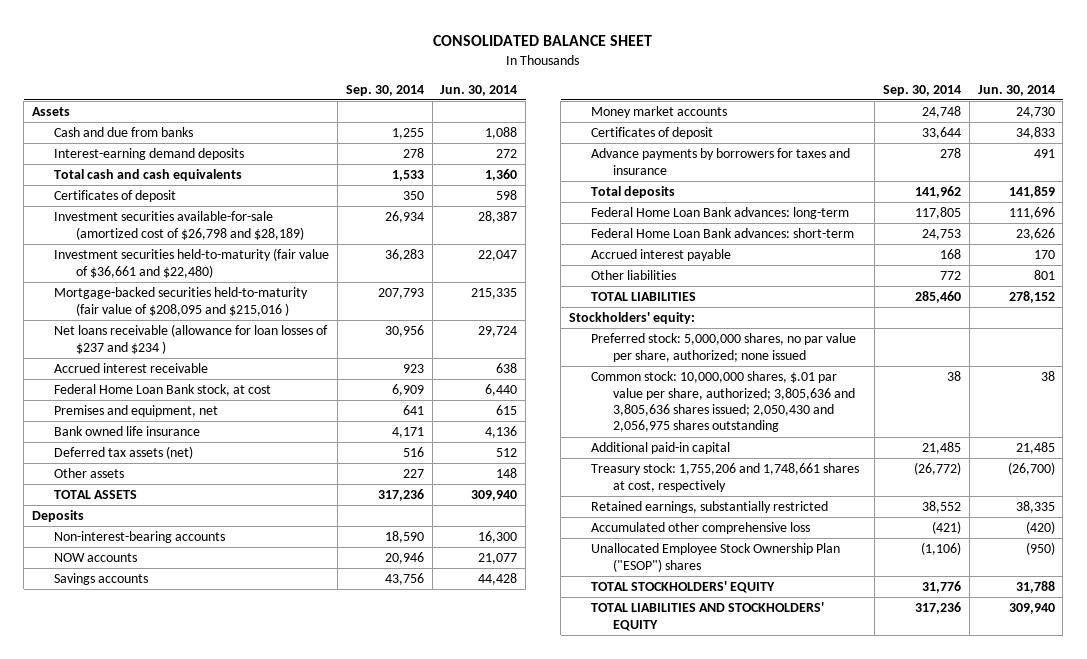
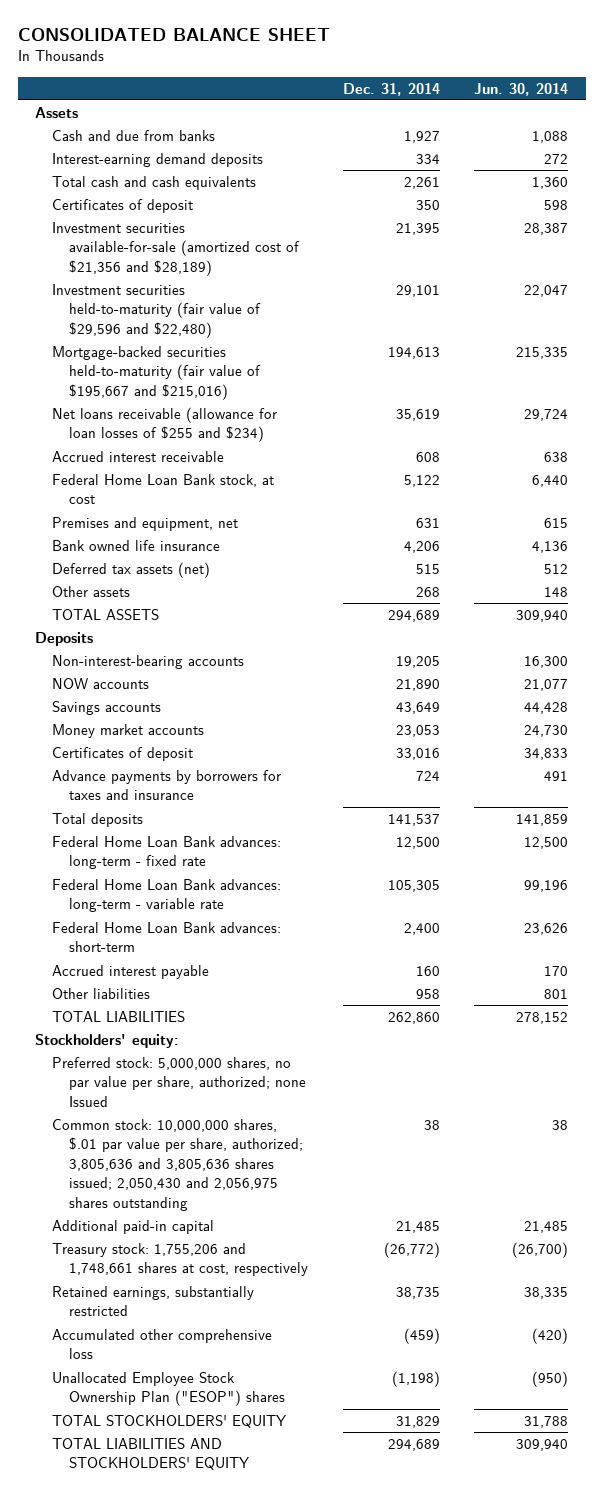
- | Sep. 30, 2014 | Jun. 30, 2014
+ | Dec. 31, 2014 | Jun. 30, 2014
- Investment securities available-for-sale (amortized cost of $26,798 and $28,189) | 26,934 | 28,387
- Investment securities held-to-maturity (fair value of $36,661 and $22,480) | 36,283 | 22,047
- Mortgage-backed securities held-to-maturity (fair value of $208,095 and $215,016 ) | 207,793 | 215,335
- Net loans receivable (allowance for loan losses of $237 and $234 ) | 30,956 | 29,724
+ Investment securities available-for-sale (amortized cost of $21,356 and $28,189) | 21,395 | 28,387
+ Investment securities held-to-maturity (fair value of $29,596 and $22,480) | 29,101 | 22,047
+ Mortgage-backed securities held-to-maturity (fair value of $195,667 and $215,016) | 194,613 | 215,335
+ Net loans receivable (allowance for loan losses of $255 and $234) | 35,619 | 29,724
- Federal Home Loan Bank advances: long-term | 117,805 | 111,696
+ Federal Home Loan Bank advances: long-term - fixed rate | 12,500 | 12,500
+ Federal Home Loan Bank advances: long-term - variable rate | 105,305 | 99,196
- Preferred stock: 5,000,000 shares, no par value per share, authorized; none issued
+ Preferred stock: 5,000,000 shares, no par value per share, authorized; none Issued

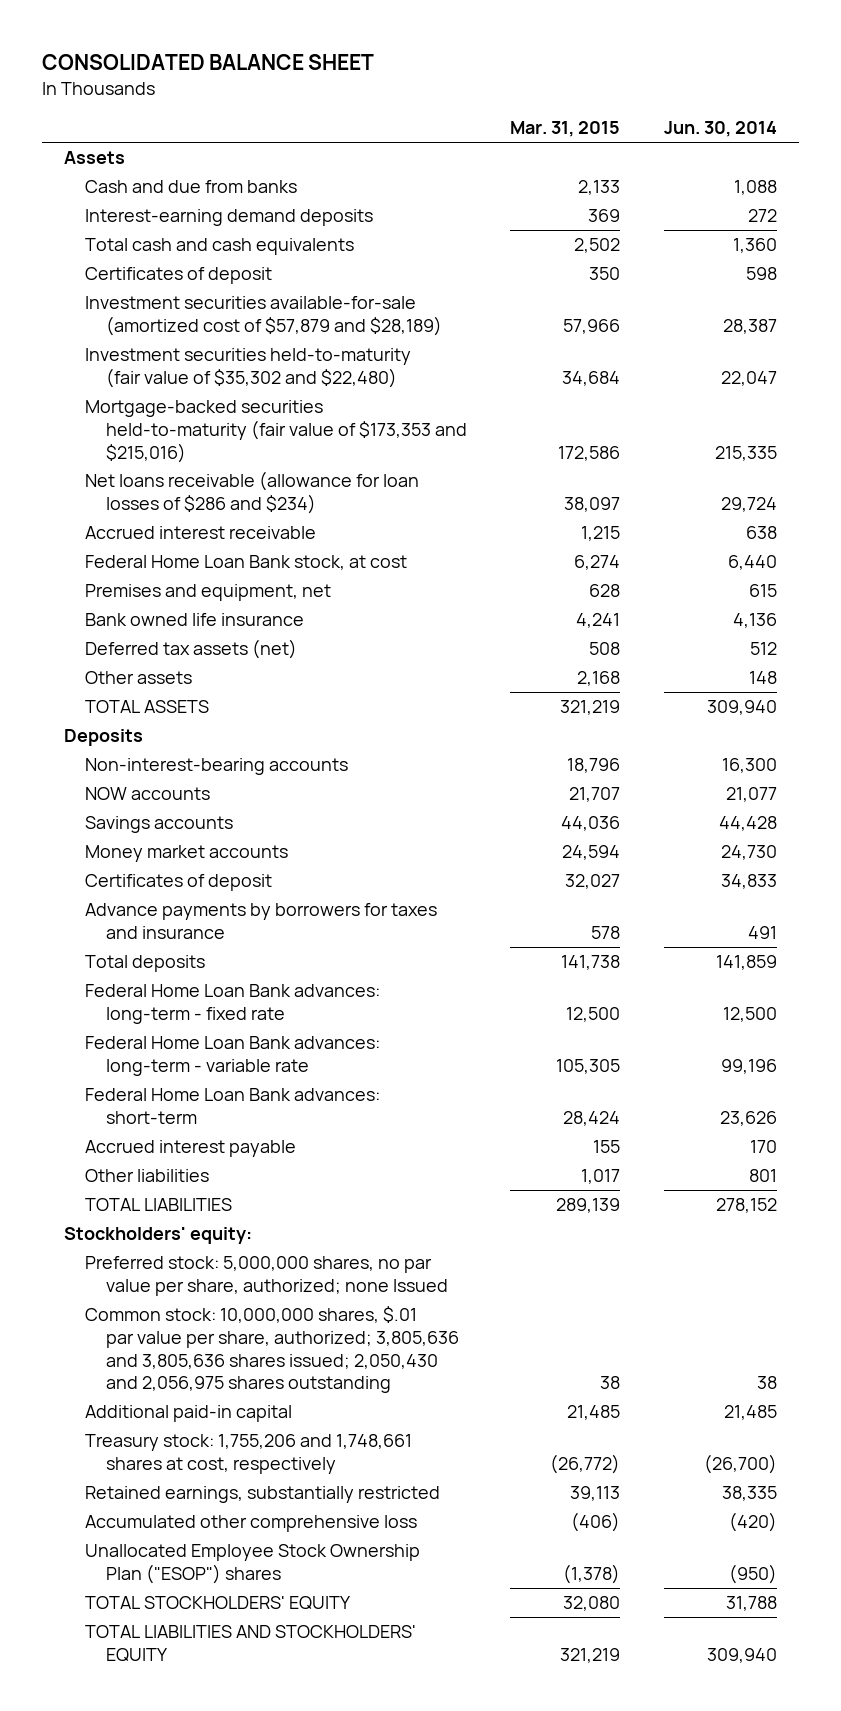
- | Dec. 31, 2014 | Jun. 30, 2014
+ | Mar. 31, 2015 | Jun. 30, 2014
- Investment securities available-for-sale (amortized cost of $21,356 and $28,189) | 21,395 | 28,387
- Investment securities held-to-maturity (fair value of $29,596 and $22,480) | 29,101 | 22,047
- Mortgage-backed securities held-to-maturity (fair value of $195,667 and $215,016) | 194,613 | 215,335
- Net loans receivable (allowance for loan losses of $255 and $234) | 35,619 | 29,724
+ Investment securities available-for-sale (amortized cost of $57,879 and $28,189) | 57,966 | 28,387
+ Investment securities held-to-maturity (fair value of $35,302 and $22,480) | 34,684 | 22,047
+ Mortgage-backed securities held-to-maturity (fair value of $173,353 and $215,016) | 172,586 | 215,335
+ Net loans receivable (allowance for loan losses of $286 and $234) | 38,097 | 29,724

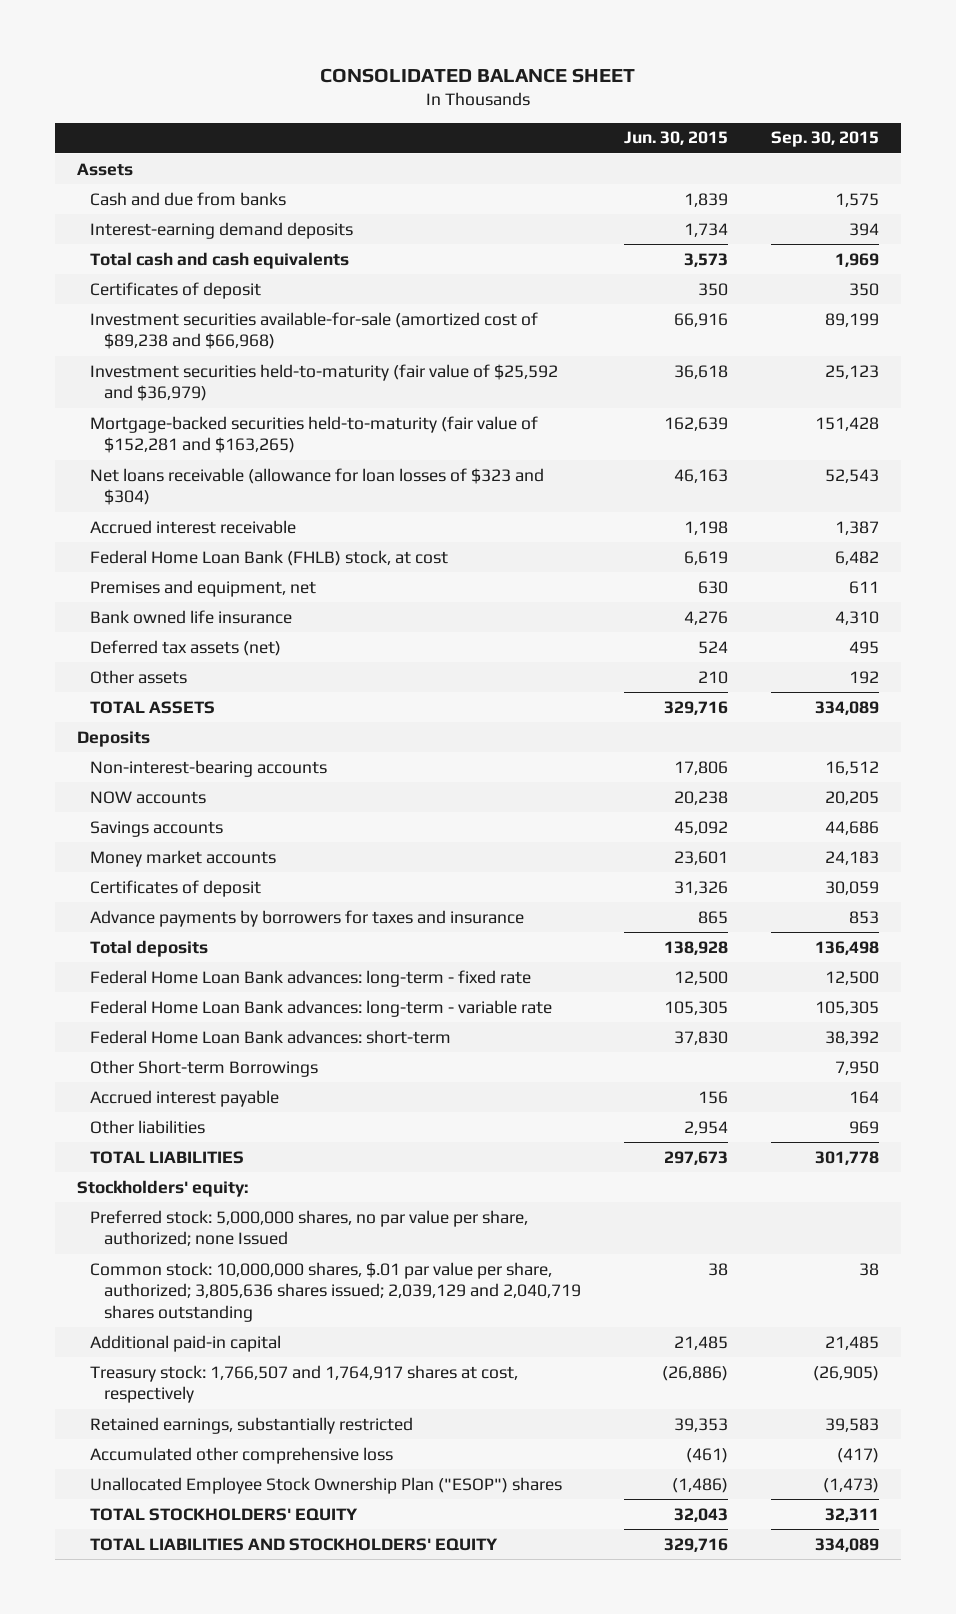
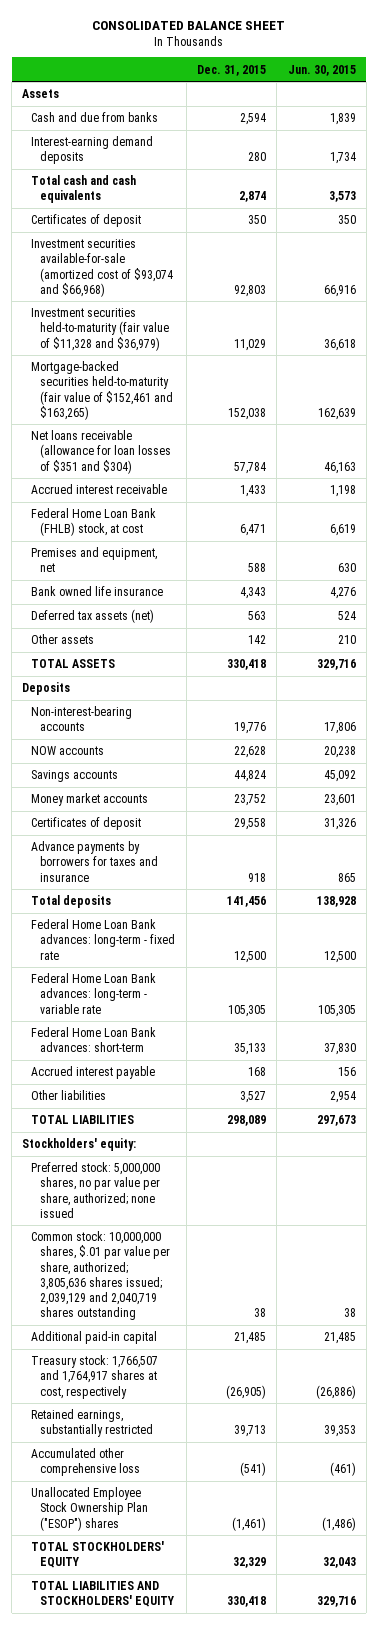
- | Jun. 30, 2015 | Sep. 30, 2015
+ | Dec. 31, 2015 | Jun. 30, 2015
- Investment securities available-for-sale (amortized cost of $89,238 and $66,968) | 66,916 | 89,199
- Investment securities held-to-maturity (fair value of $25,592 and $36,979) | 36,618 | 25,123
- Mortgage-backed securities held-to-maturity (fair value of $152,281 and $163,265) | 162,639 | 151,428
- Net loans receivable (allowance for loan losses of $323 and $304) | 46,163 | 52,543
+ Investment securities available-for-sale (amortized cost of $93,074 and $66,968) | 92,803 | 66,916
+ Investment securities held-to-maturity (fair value of $11,328 and $36,979) | 11,029 | 36,618
+ Mortgage-backed securities held-to-maturity (fair value of $152,461 and $163,265) | 152,038 | 162,639
+ Net loans receivable (allowance for loan losses of $351 and $304) | 57,784 | 46,163
- Other Short-term Borrowings | | 7,950
- Preferred stock: 5,000,000 shares, no par value per share, authorized; none Issued
+ Preferred stock: 5,000,000 shares, no par value per share, authorized; none issued

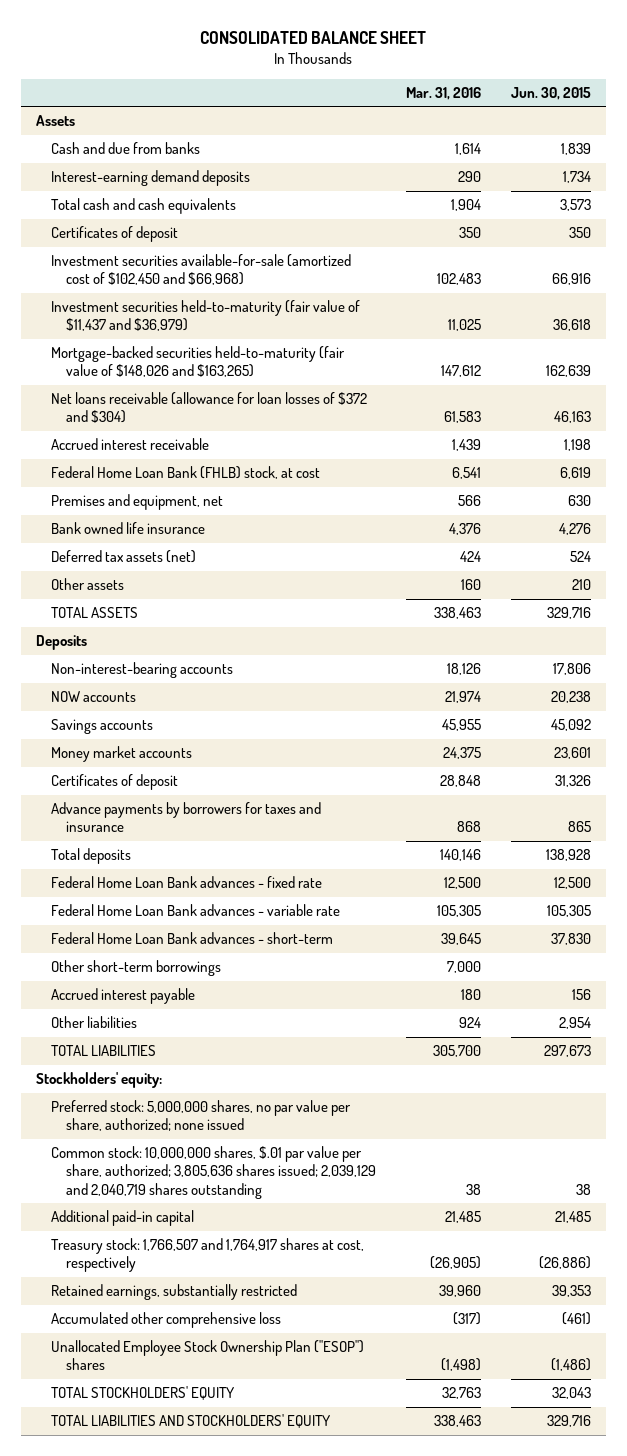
- | Dec. 31, 2015 | Jun. 30, 2015
+ | Mar. 31, 2016 | Jun. 30, 2015
- Investment securities available-for-sale (amortized cost of $93,074 and $66,968) | 92,803 | 66,916
- Investment securities held-to-maturity (fair value of $11,328 and $36,979) | 11,029 | 36,618
- Mortgage-backed securities held-to-maturity (fair value of $152,461 and $163,265) | 152,038 | 162,639
- Net loans receivable (allowance for loan losses of $351 and $304) | 57,784 | 46,163
+ Investment securities available-for-sale (amortized cost of $102,450 and $66,968) | 102,483 | 66,916
+ Investment securities held-to-maturity (fair value of $11,437 and $36,979) | 11,025 | 36,618
+ Mortgage-backed securities held-to-maturity (fair value of $148,026 and $163,265) | 147,612 | 162,639
+ Net loans receivable (allowance for loan losses of $372 and $304) | 61,583 | 46,163
- Federal Home Loan Bank advances: long-term - fixed rate | 12,500 | 12,500
- Federal Home Loan Bank advances: long-term - variable rate | 105,305 | 105,305
- Federal Home Loan Bank advances: short-term | 35,133 | 37,830
+ Federal Home Loan Bank advances - fixed rate | 12,500 | 12,500
+ Federal Home Loan Bank advances - variable rate | 105,305 | 105,305
+ Federal Home Loan Bank advances - short-term | 39,645 | 37,830
+ Other short-term borrowings | 7,000 |

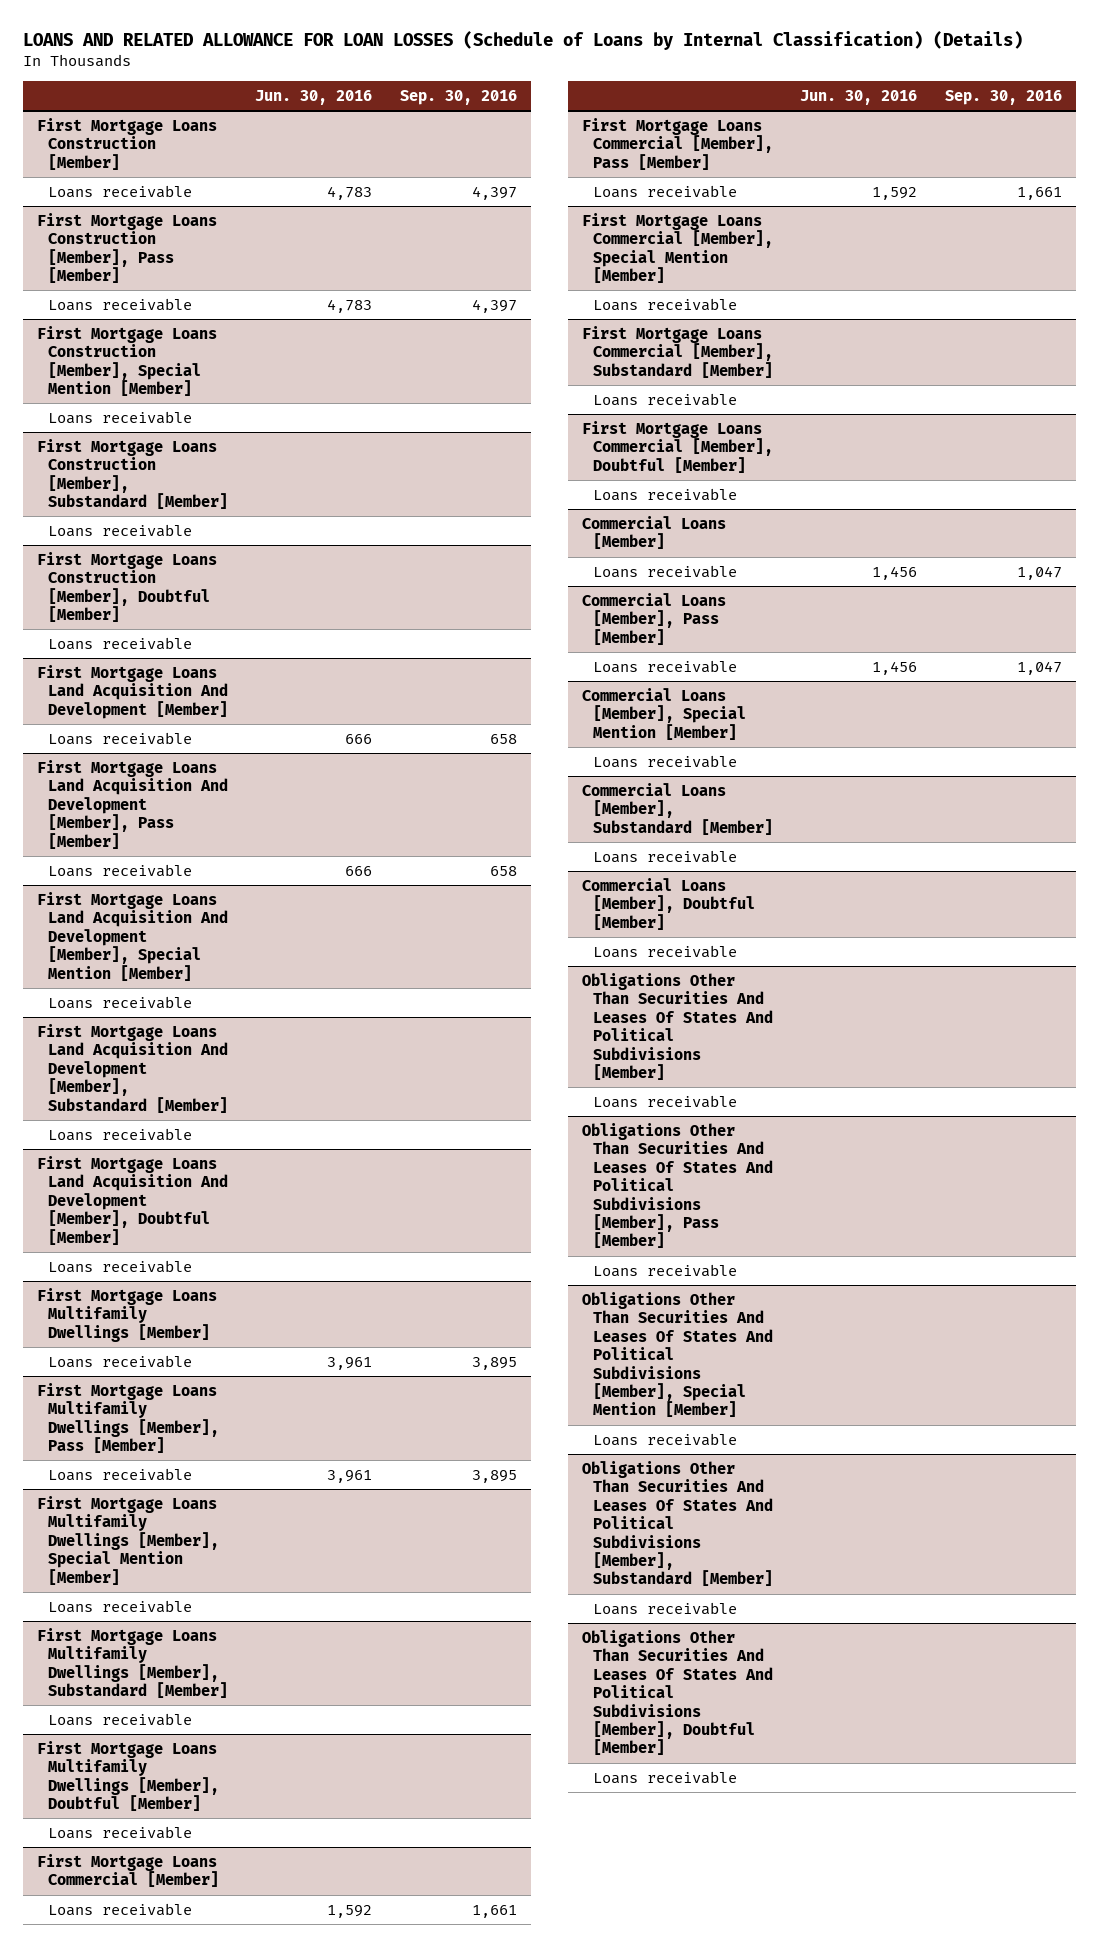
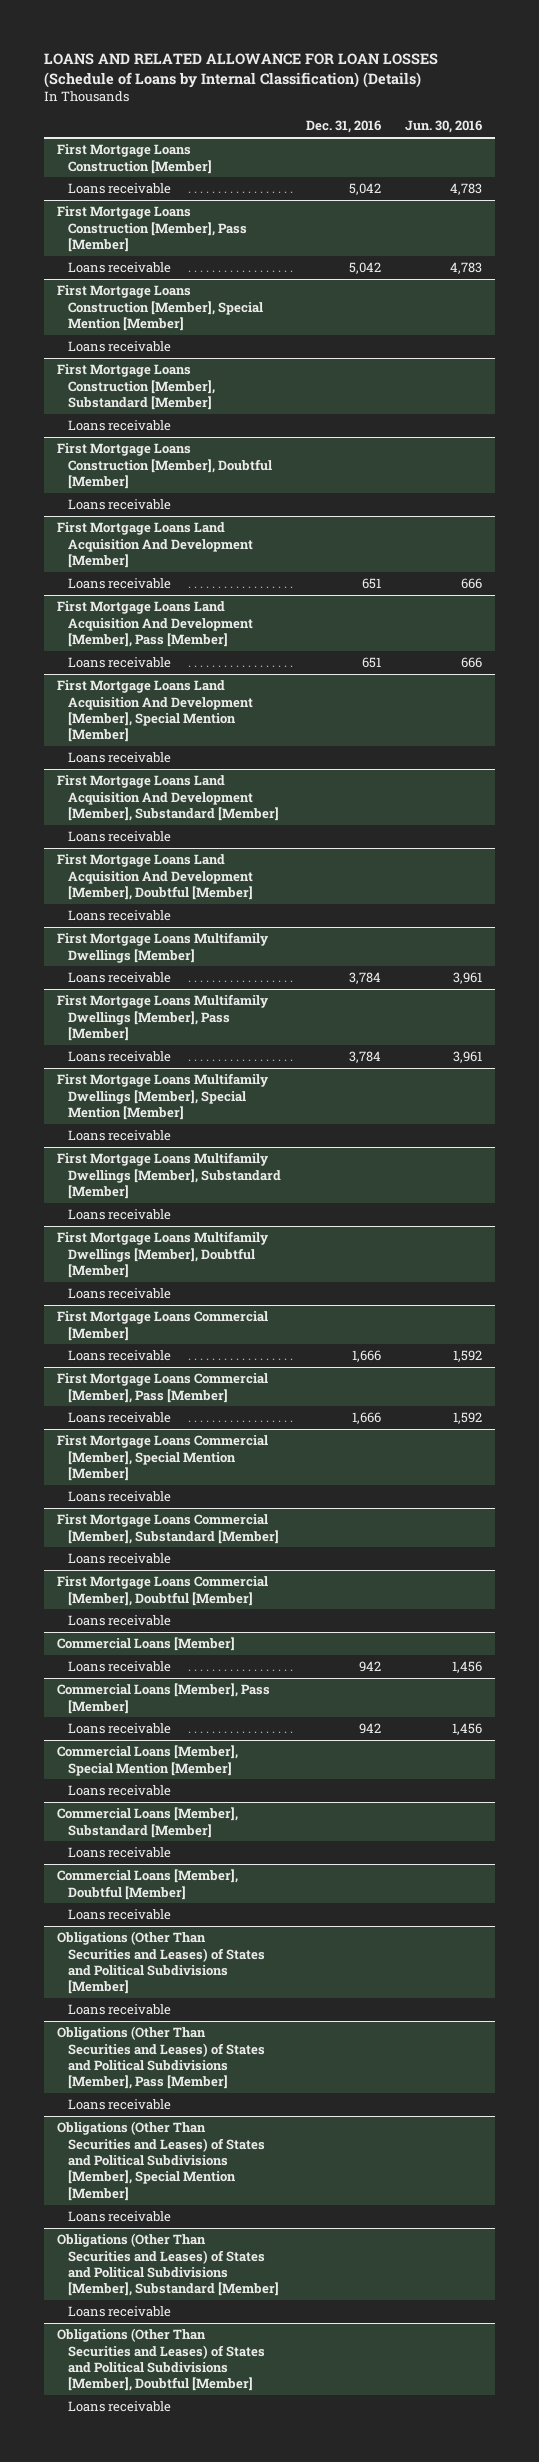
- | Jun. 30, 2016 | Sep. 30, 2016
+ | Dec. 31, 2016 | Jun. 30, 2016
- Obligations Other Than Securities And Leases Of States And Political Subdivisions [Member]
+ Obligations (Other Than Securities and Leases) of States and Political Subdivisions [Member]
- Obligations Other Than Securities And Leases Of States And Political Subdivisions [Member], Pass [Member]
+ Obligations (Other Than Securities and Leases) of States and Political Subdivisions [Member], Pass [Member]
- Obligations Other Than Securities And Leases Of States And Political Subdivisions [Member], Special Mention [Member]
+ Obligations (Other Than Securities and Leases) of States and Political Subdivisions [Member], Special Mention [Member]
- Obligations Other Than Securities And Leases Of States And Political Subdivisions [Member], Substandard [Member]
+ Obligations (Other Than Securities and Leases) of States and Political Subdivisions [Member], Substandard [Member]
- Obligations Other Than Securities And Leases Of States And Political Subdivisions [Member], Doubtful [Member]
+ Obligations (Other Than Securities and Leases) of States and Political Subdivisions [Member], Doubtful [Member]

